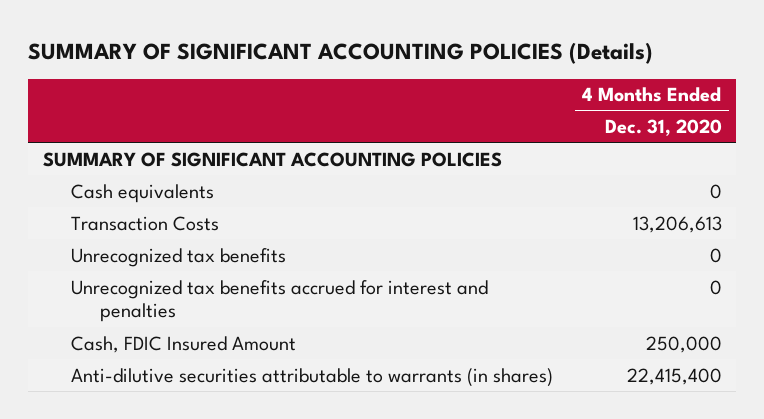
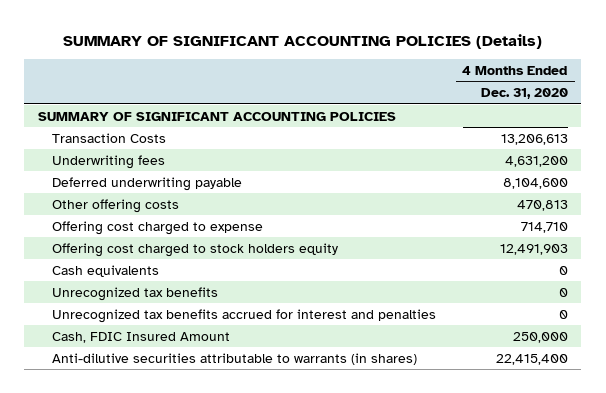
+ Underwriting fees | 4,631,200
+ Deferred underwriting payable | 8,104,600
+ Other offering costs | 470,813
+ Offering cost charged to expense | 714,710
+ Offering cost charged to stock holders equity | 12,491,903
moved down: Cash equivalents | 0

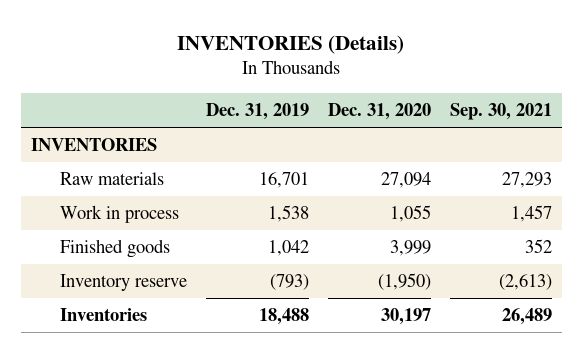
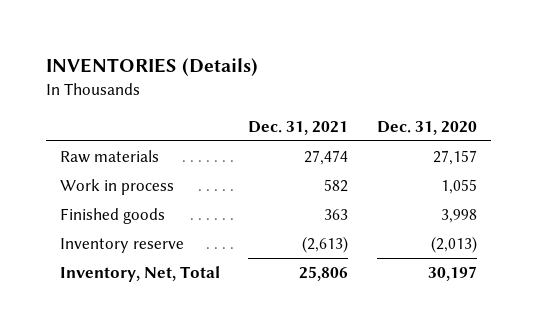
- | Dec. 31, 2019 | Dec. 31, 2020 | Sep. 30, 2021
+ | Dec. 31, 2021 | Dec. 31, 2020
- INVENTORIES
- Raw materials | 16,701 | 27,094 | 27,293
+ Raw materials | 27,474 | 27,157
- Finished goods | 1,042 | 3,999 | 352
- Inventory reserve | (793) | (1,950) | (2,613)
- Inventories | 18,488 | 30,197 | 26,489
+ Finished goods | 363 | 3,998
+ Inventory reserve | (2,613) | (2,013)
+ Inventory, Net, Total | 25,806 | 30,197

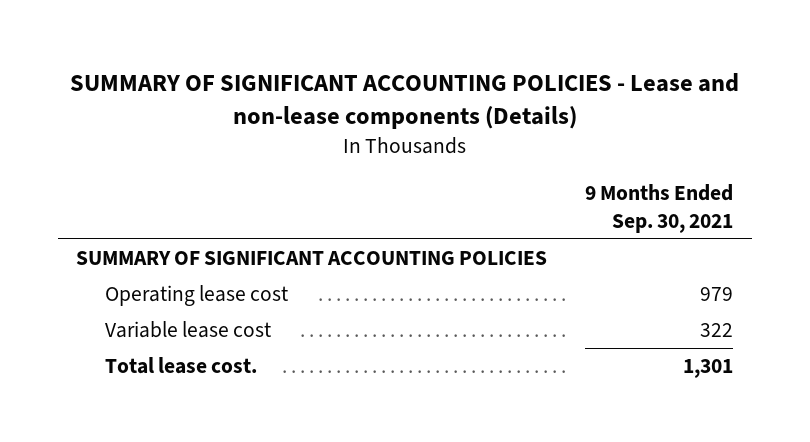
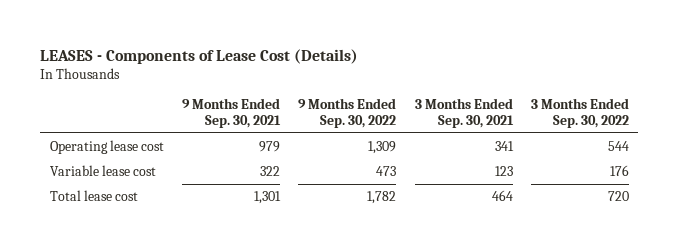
- SUMMARY OF SIGNIFICANT ACCOUNTING POLICIES - Lease and non-lease components (Details)
+ LEASES - Components of Lease Cost (Details)
- | 9 Months Ended Sep. 30, 2021
+ | 9 Months Ended Sep. 30, 2021 | 9 Months Ended Sep. 30, 2022 | 3 Months Ended Sep. 30, 2021 | 3 Months Ended Sep. 30, 2022
- SUMMARY OF SIGNIFICANT ACCOUNTING POLICIES
- Total lease cost. | 1,301
+ Total lease cost | 1,301 | 1,782 | 464 | 720

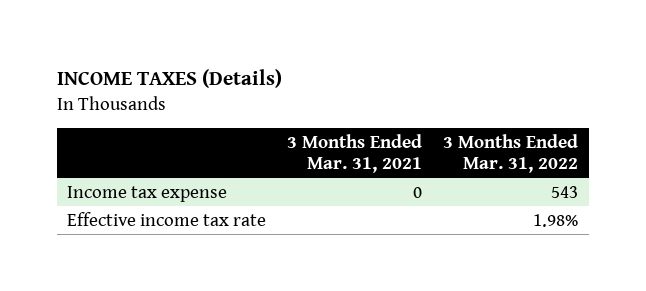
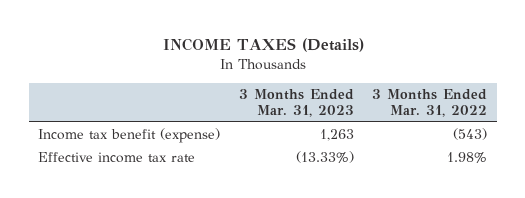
- | 3 Months Ended Mar. 31, 2021 | 3 Months Ended Mar. 31, 2022
+ | 3 Months Ended Mar. 31, 2023 | 3 Months Ended Mar. 31, 2022
- Income tax expense | 0 | 543
+ Income tax benefit (expense) | 1,263 | (543)

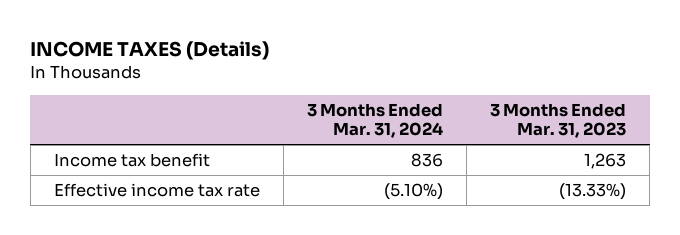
- | 3 Months Ended Mar. 31, 2023 | 3 Months Ended Mar. 31, 2022
+ | 3 Months Ended Mar. 31, 2024 | 3 Months Ended Mar. 31, 2023
- Income tax benefit (expense) | 1,263 | (543)
+ Income tax benefit | 836 | 1,263

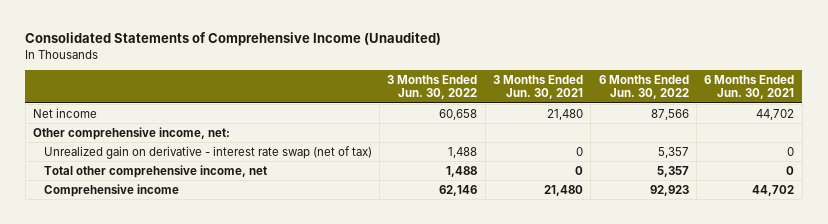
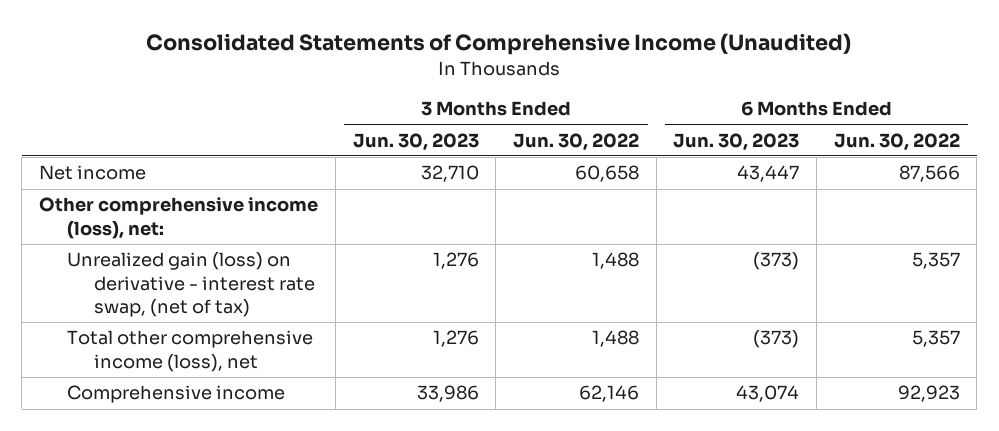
- | 3 Months Ended Jun. 30, 2022 | 3 Months Ended Jun. 30, 2021 | 6 Months Ended Jun. 30, 2022 | 6 Months Ended Jun. 30, 2021
+ | 3 Months Ended Jun. 30, 2023 | 3 Months Ended Jun. 30, 2022 | 6 Months Ended Jun. 30, 2023 | 6 Months Ended Jun. 30, 2022
- Other comprehensive income, net:
- Unrealized gain on derivative - interest rate swap (net of tax) | 1,488 | 0 | 5,357 | 0
- Total other comprehensive income, net | 1,488 | 0 | 5,357 | 0
+ Other comprehensive income (loss), net:
+ Unrealized gain (loss) on derivative - interest rate swap, (net of tax) | 1,276 | 1,488 | (373) | 5,357
+ Total other comprehensive income (loss), net | 1,276 | 1,488 | (373) | 5,357

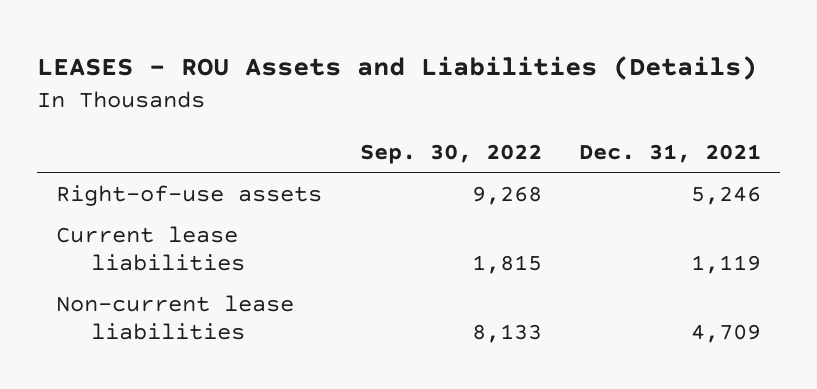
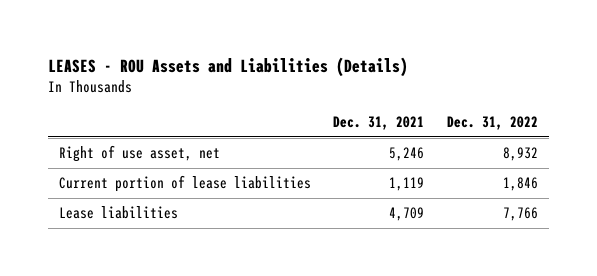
- | Sep. 30, 2022 | Dec. 31, 2021
+ | Dec. 31, 2021 | Dec. 31, 2022
- Right-of-use assets | 9,268 | 5,246
- Current lease liabilities | 1,815 | 1,119
- Non-current lease liabilities | 8,133 | 4,709
+ Right of use asset, net | 5,246 | 8,932
+ Current portion of lease liabilities | 1,119 | 1,846
+ Lease liabilities | 4,709 | 7,766

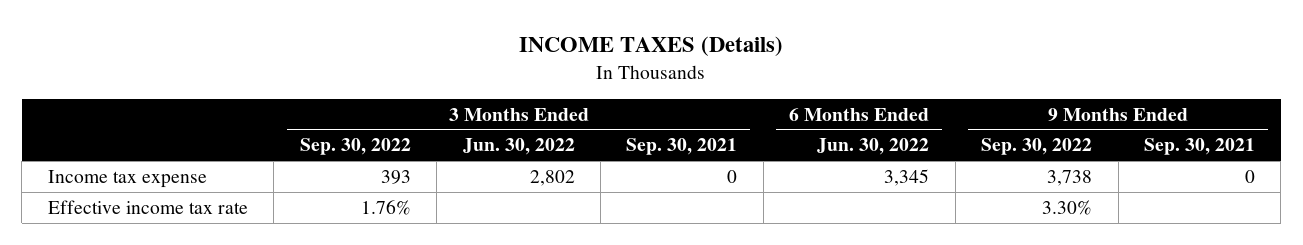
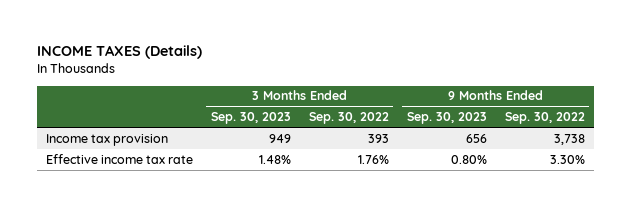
- | 3 Months Ended Sep. 30, 2022 | 3 Months Ended Jun. 30, 2022 | 3 Months Ended Sep. 30, 2021 | 6 Months Ended Jun. 30, 2022 | 9 Months Ended Sep. 30, 2022 | 9 Months Ended Sep. 30, 2021
+ | 3 Months Ended Sep. 30, 2023 | 3 Months Ended Sep. 30, 2022 | 9 Months Ended Sep. 30, 2023 | 9 Months Ended Sep. 30, 2022
- Income tax expense | 393 | 2,802 | 0 | 3,345 | 3,738 | 0
+ Income tax provision | 949 | 393 | 656 | 3,738

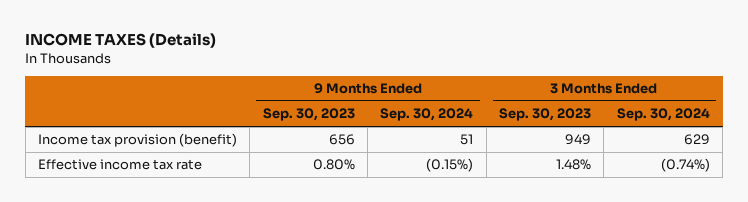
- | 3 Months Ended Sep. 30, 2023 | 3 Months Ended Sep. 30, 2022 | 9 Months Ended Sep. 30, 2023 | 9 Months Ended Sep. 30, 2022
+ | 9 Months Ended Sep. 30, 2023 | 9 Months Ended Sep. 30, 2024 | 3 Months Ended Sep. 30, 2023 | 3 Months Ended Sep. 30, 2024
- Income tax provision | 949 | 393 | 656 | 3,738
+ Income tax provision (benefit) | 656 | 51 | 949 | 629

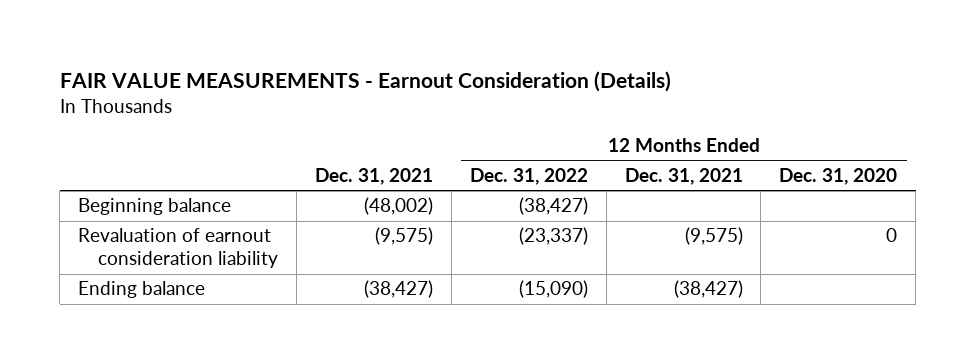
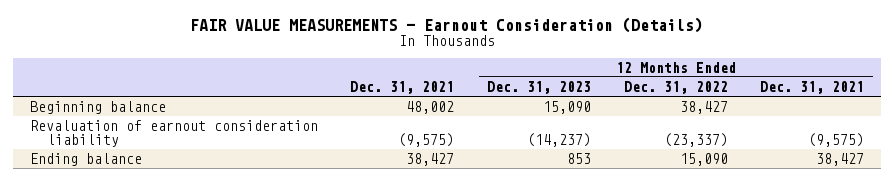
- | Dec. 31, 2021 | 12 Months Ended Dec. 31, 2022 | 12 Months Ended Dec. 31, 2021 | 12 Months Ended Dec. 31, 2020
+ | Dec. 31, 2021 | 12 Months Ended Dec. 31, 2023 | 12 Months Ended Dec. 31, 2022 | 12 Months Ended Dec. 31, 2021
- Beginning balance | (48,002) | (38,427) | |
+ Beginning balance | 48,002 | 15,090 | 38,427 |
- Ending balance | (38,427) | (15,090) | (38,427) |
+ Ending balance | 38,427 | 853 | 15,090 | 38,427

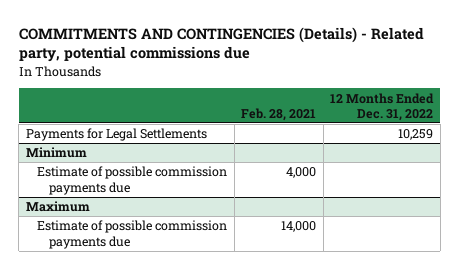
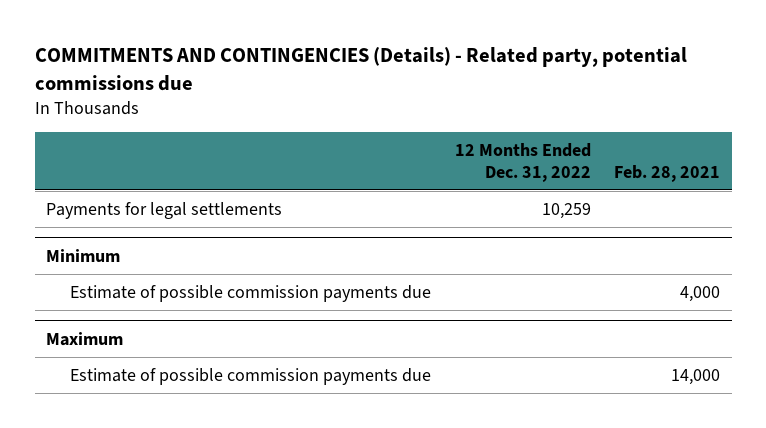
- | Feb. 28, 2021 | 12 Months Ended Dec. 31, 2022
+ | 12 Months Ended Dec. 31, 2022 | Feb. 28, 2021
- Payments for Legal Settlements | | 10,259
+ Payments for legal settlements | 10,259 |

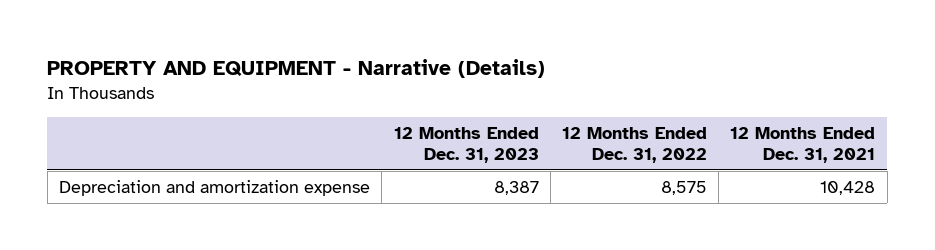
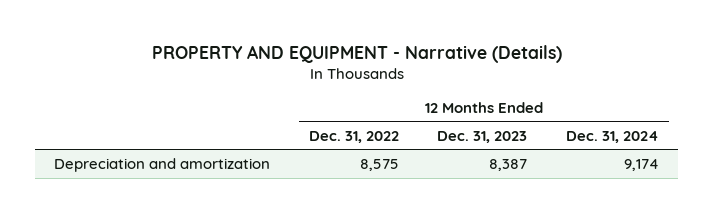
- | 12 Months Ended Dec. 31, 2023 | 12 Months Ended Dec. 31, 2022 | 12 Months Ended Dec. 31, 2021
+ | 12 Months Ended Dec. 31, 2022 | 12 Months Ended Dec. 31, 2023 | 12 Months Ended Dec. 31, 2024
- Depreciation and amortization expense | 8,387 | 8,575 | 10,428
+ Depreciation and amortization | 8,575 | 8,387 | 9,174

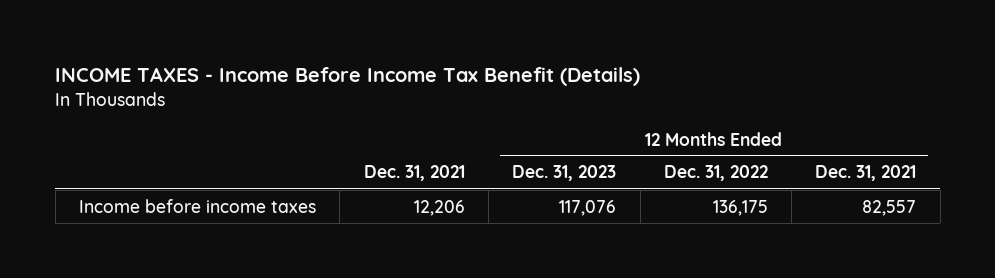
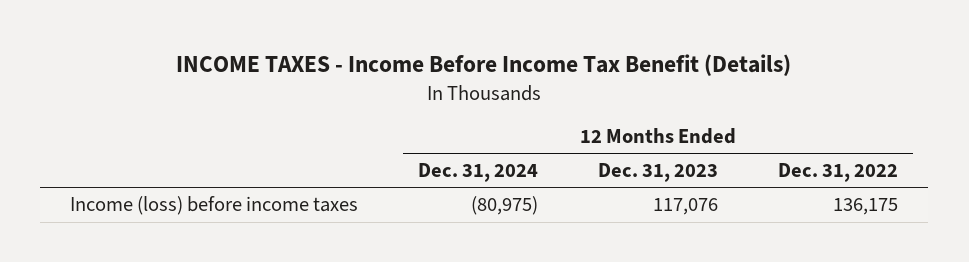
- | Dec. 31, 2021 | 12 Months Ended Dec. 31, 2023 | 12 Months Ended Dec. 31, 2022 | 12 Months Ended Dec. 31, 2021
+ | 12 Months Ended Dec. 31, 2024 | 12 Months Ended Dec. 31, 2023 | 12 Months Ended Dec. 31, 2022
- Income before income taxes | 12,206 | 117,076 | 136,175 | 82,557
+ Income (loss) before income taxes | (80,975) | 117,076 | 136,175

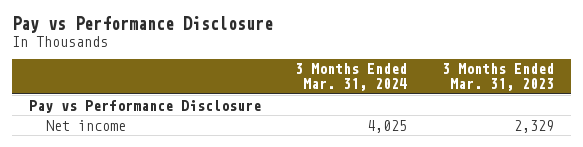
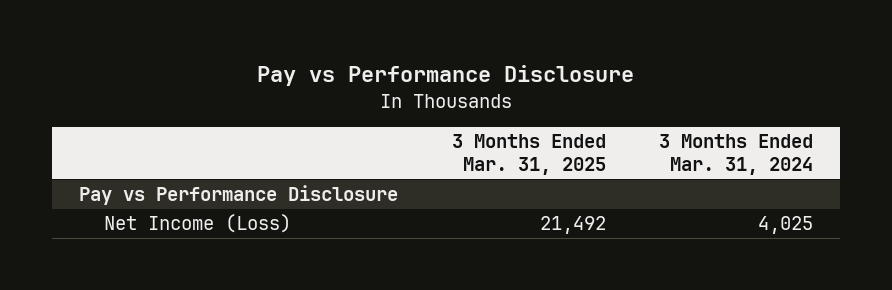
- | 3 Months Ended Mar. 31, 2024 | 3 Months Ended Mar. 31, 2023
+ | 3 Months Ended Mar. 31, 2025 | 3 Months Ended Mar. 31, 2024
- Net income | 4,025 | 2,329
+ Net Income (Loss) | 21,492 | 4,025

